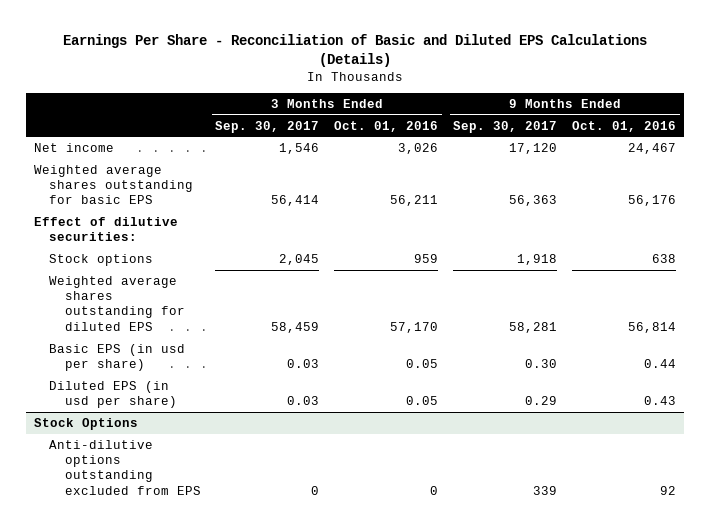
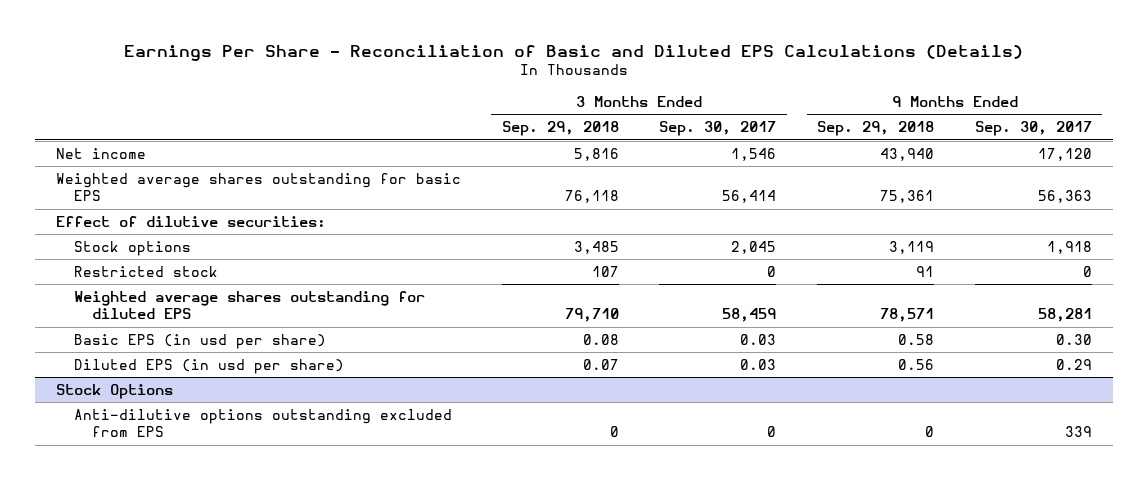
- | 3 Months Ended Sep. 30, 2017 | 3 Months Ended Oct. 01, 2016 | 9 Months Ended Sep. 30, 2017 | 9 Months Ended Oct. 01, 2016
+ | 3 Months Ended Sep. 29, 2018 | 3 Months Ended Sep. 30, 2017 | 9 Months Ended Sep. 29, 2018 | 9 Months Ended Sep. 30, 2017
+ Restricted stock | 107 | 0 | 91 | 0

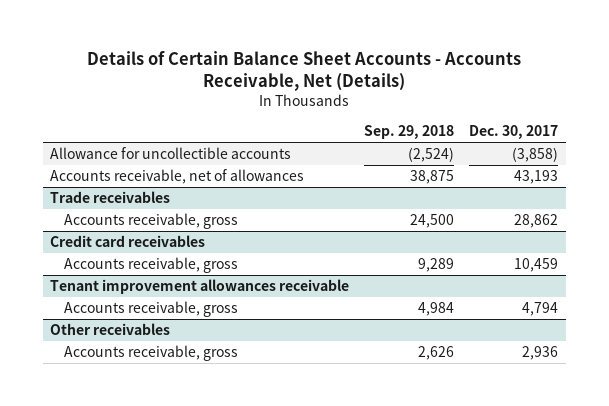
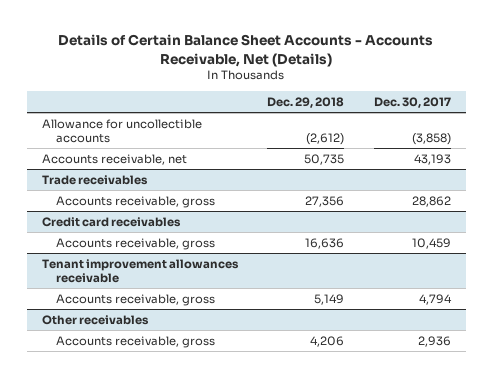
- | Sep. 29, 2018 | Dec. 30, 2017
+ | Dec. 29, 2018 | Dec. 30, 2017
- Accounts receivable, net of allowances | 38,875 | 43,193
+ Accounts receivable, net | 50,735 | 43,193

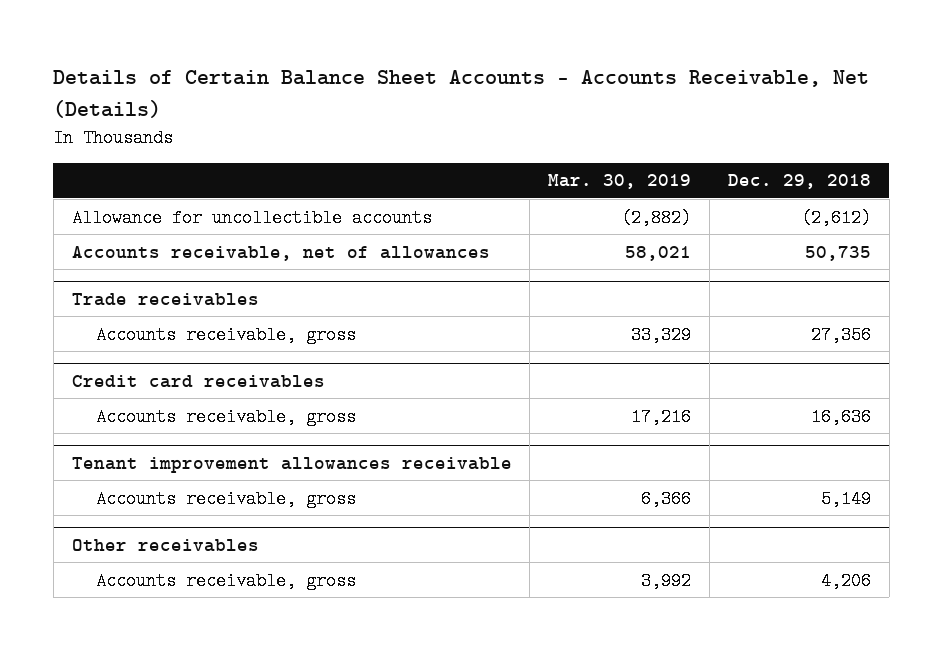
- | Dec. 29, 2018 | Dec. 30, 2017
+ | Mar. 30, 2019 | Dec. 29, 2018
- Accounts receivable, net | 50,735 | 43,193
+ Accounts receivable, net of allowances | 58,021 | 50,735

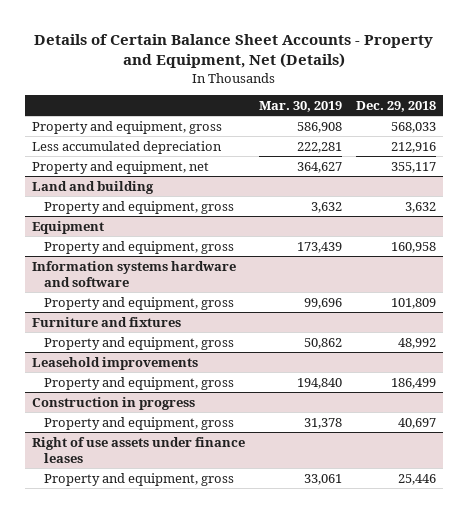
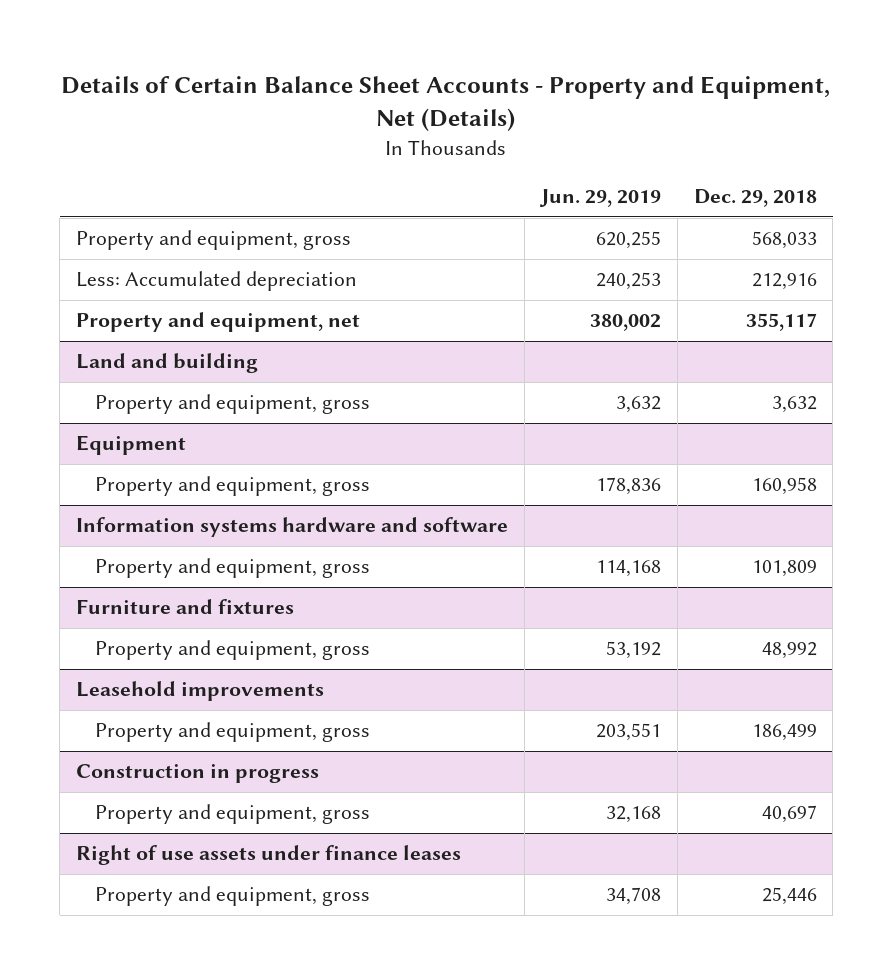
- | Mar. 30, 2019 | Dec. 29, 2018
+ | Jun. 29, 2019 | Dec. 29, 2018
- Less accumulated depreciation | 222,281 | 212,916
+ Less: Accumulated depreciation | 240,253 | 212,916

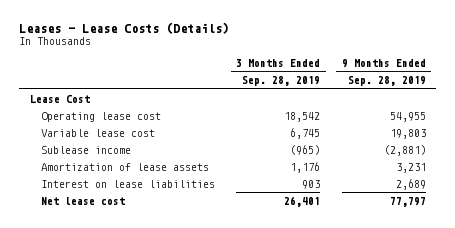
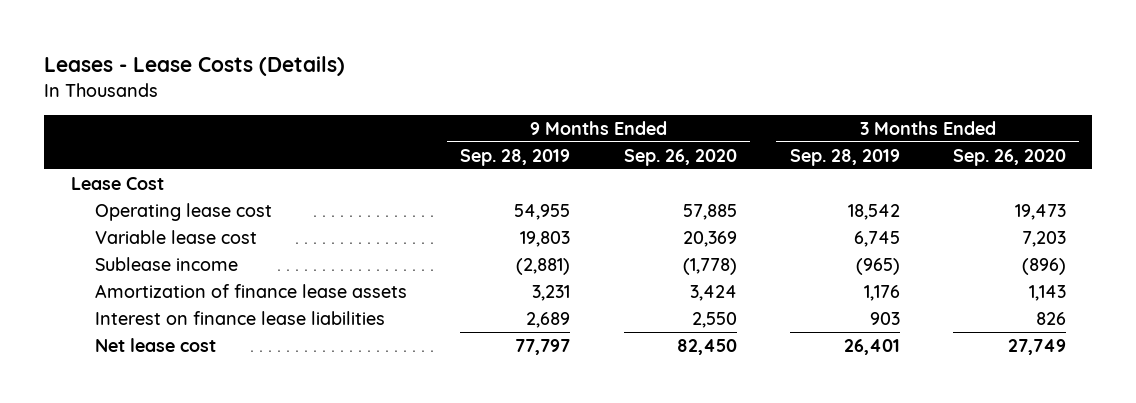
- | 3 Months Ended Sep. 28, 2019 | 9 Months Ended Sep. 28, 2019
+ | 9 Months Ended Sep. 28, 2019 | 9 Months Ended Sep. 26, 2020 | 3 Months Ended Sep. 28, 2019 | 3 Months Ended Sep. 26, 2020
- Amortization of lease assets | 1,176 | 3,231
- Interest on lease liabilities | 903 | 2,689
+ Amortization of finance lease assets | 3,231 | 3,424 | 1,176 | 1,143
+ Interest on finance lease liabilities | 2,689 | 2,550 | 903 | 826

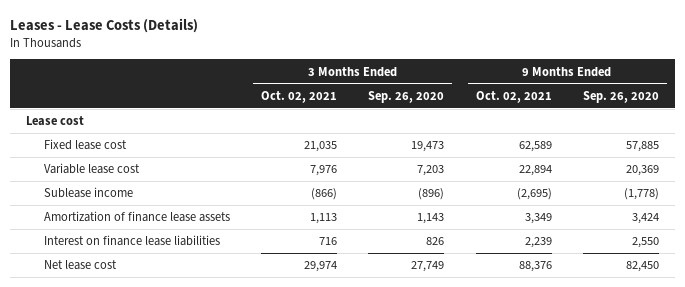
- | 9 Months Ended Sep. 28, 2019 | 9 Months Ended Sep. 26, 2020 | 3 Months Ended Sep. 28, 2019 | 3 Months Ended Sep. 26, 2020
+ | 3 Months Ended Oct. 02, 2021 | 3 Months Ended Sep. 26, 2020 | 9 Months Ended Oct. 02, 2021 | 9 Months Ended Sep. 26, 2020
- Lease Cost
- Operating lease cost | 54,955 | 57,885 | 18,542 | 19,473
+ Lease cost
+ Fixed lease cost | 21,035 | 19,473 | 62,589 | 57,885

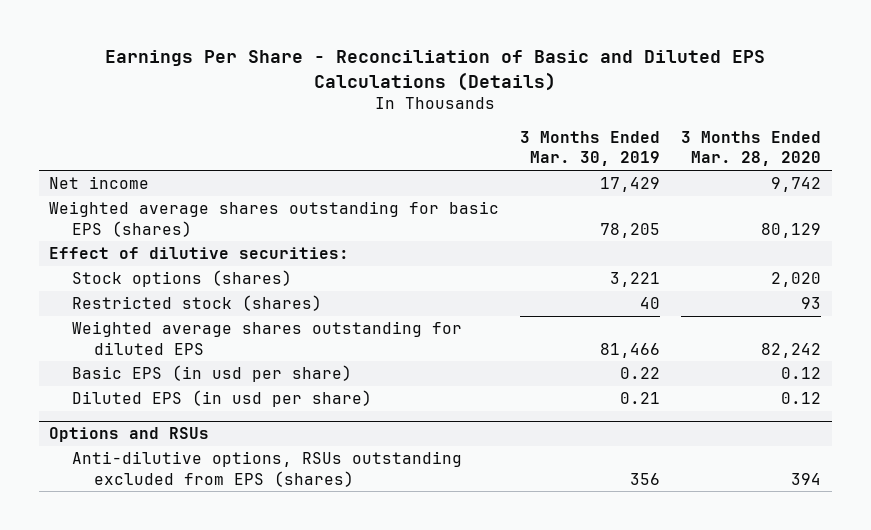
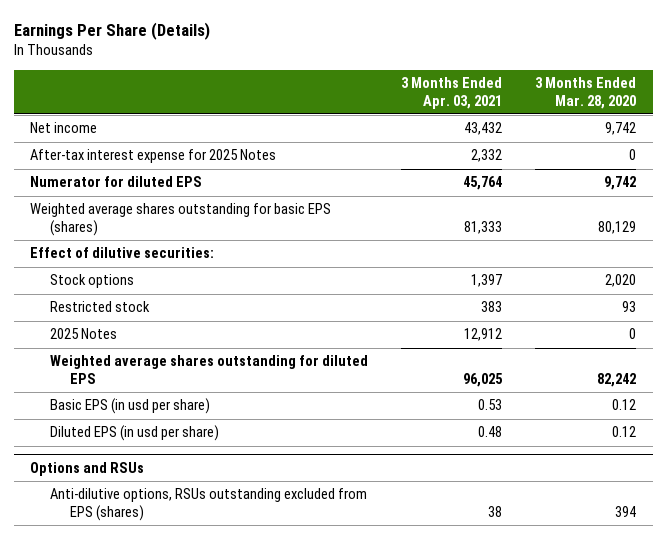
- Earnings Per Share - Reconciliation of Basic and Diluted EPS Calculations (Details)
+ Earnings Per Share (Details)
- | 3 Months Ended Mar. 30, 2019 | 3 Months Ended Mar. 28, 2020
+ | 3 Months Ended Apr. 03, 2021 | 3 Months Ended Mar. 28, 2020
+ After-tax interest expense for 2025 Notes | 2,332 | 0
+ Numerator for diluted EPS | 45,764 | 9,742
- Stock options (shares) | 3,221 | 2,020
- Restricted stock (shares) | 40 | 93
+ Stock options | 1,397 | 2,020
+ Restricted stock | 383 | 93
+ 2025 Notes | 12,912 | 0

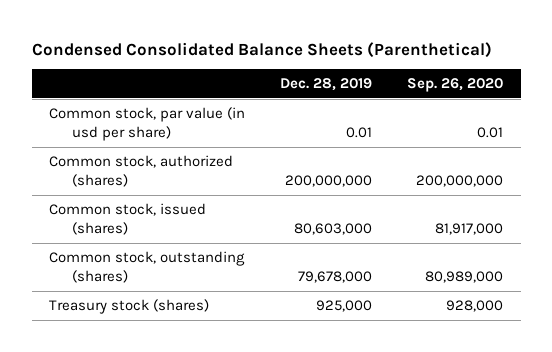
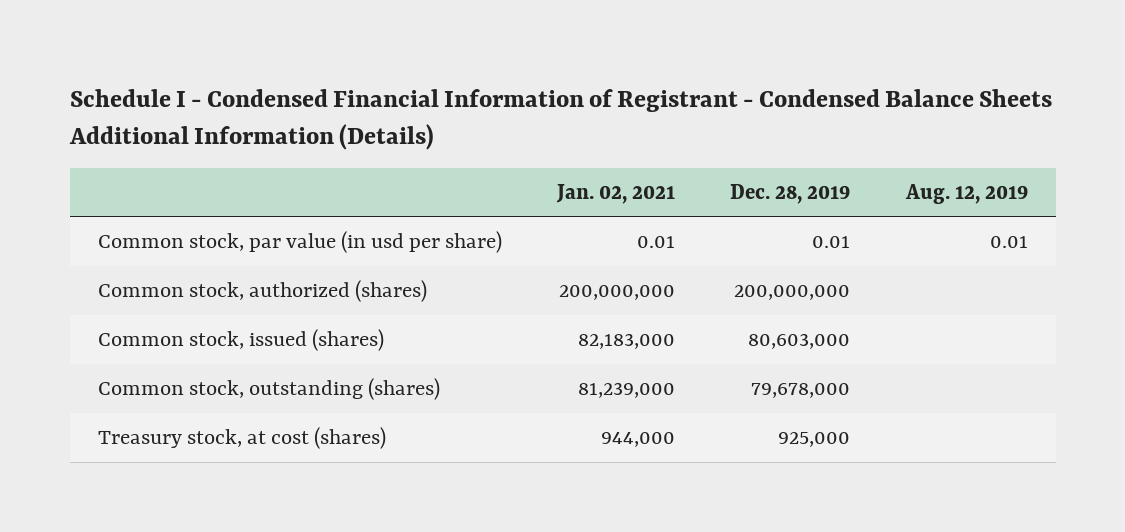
- Condensed Consolidated Balance Sheets (Parenthetical)
+ Schedule I - Condensed Financial Information of Registrant - Condensed Balance Sheets Additional Information (Details)
- | Dec. 28, 2019 | Sep. 26, 2020
+ | Jan. 02, 2021 | Dec. 28, 2019 | Aug. 12, 2019
- Treasury stock (shares) | 925,000 | 928,000
+ Treasury stock, at cost (shares) | 944,000 | 925,000 |

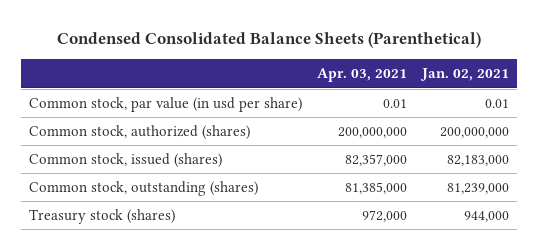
- Schedule I - Condensed Financial Information of Registrant - Condensed Balance Sheets Additional Information (Details)
+ Condensed Consolidated Balance Sheets (Parenthetical)
- | Jan. 02, 2021 | Dec. 28, 2019 | Aug. 12, 2019
+ | Apr. 03, 2021 | Jan. 02, 2021
- Treasury stock, at cost (shares) | 944,000 | 925,000 |
+ Treasury stock (shares) | 972,000 | 944,000

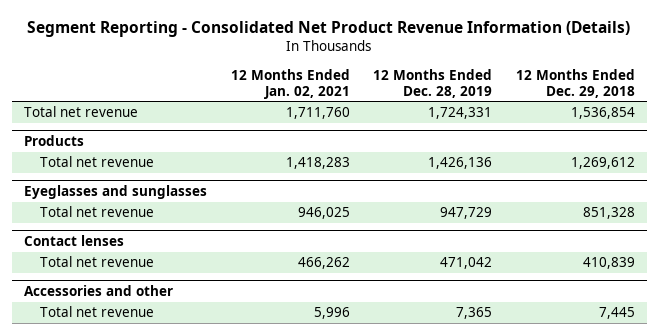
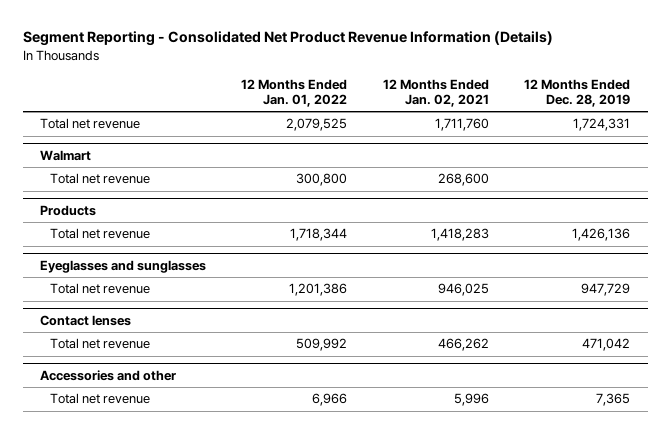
- | 12 Months Ended Jan. 02, 2021 | 12 Months Ended Dec. 28, 2019 | 12 Months Ended Dec. 29, 2018
+ | 12 Months Ended Jan. 01, 2022 | 12 Months Ended Jan. 02, 2021 | 12 Months Ended Dec. 28, 2019
+ Walmart
+ Total net revenue | 300,800 | 268,600 |

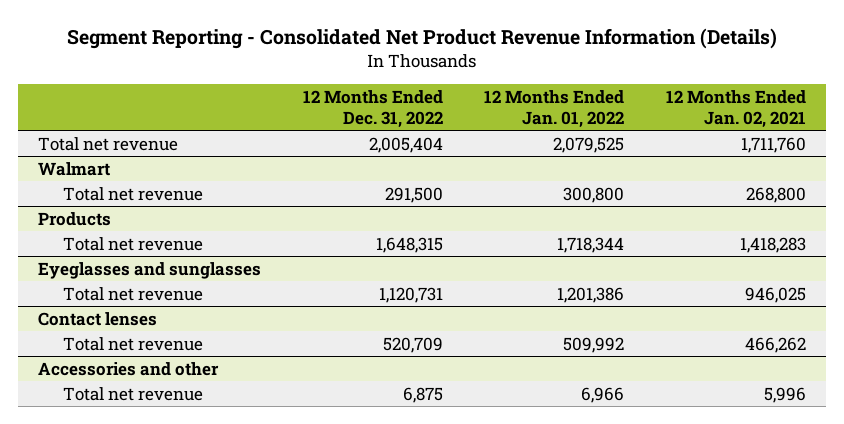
- | 12 Months Ended Jan. 01, 2022 | 12 Months Ended Jan. 02, 2021 | 12 Months Ended Dec. 28, 2019
+ | 12 Months Ended Dec. 31, 2022 | 12 Months Ended Jan. 01, 2022 | 12 Months Ended Jan. 02, 2021
@ Walmart
- Total net revenue | 300,800 | 268,600 |
+ Total net revenue | 291,500 | 300,800 | 268,800

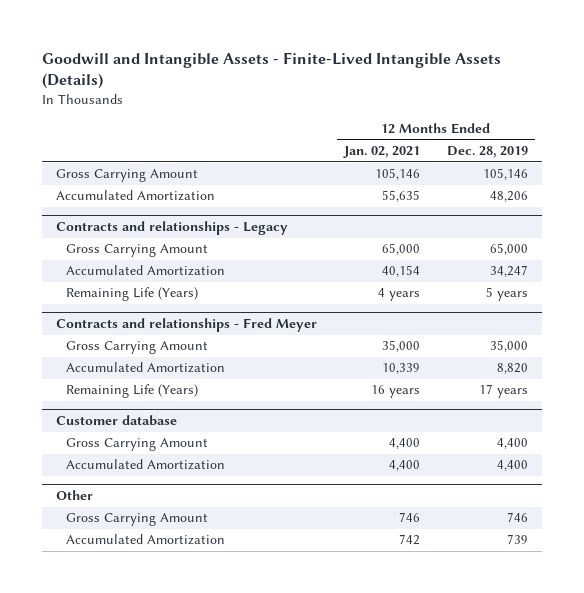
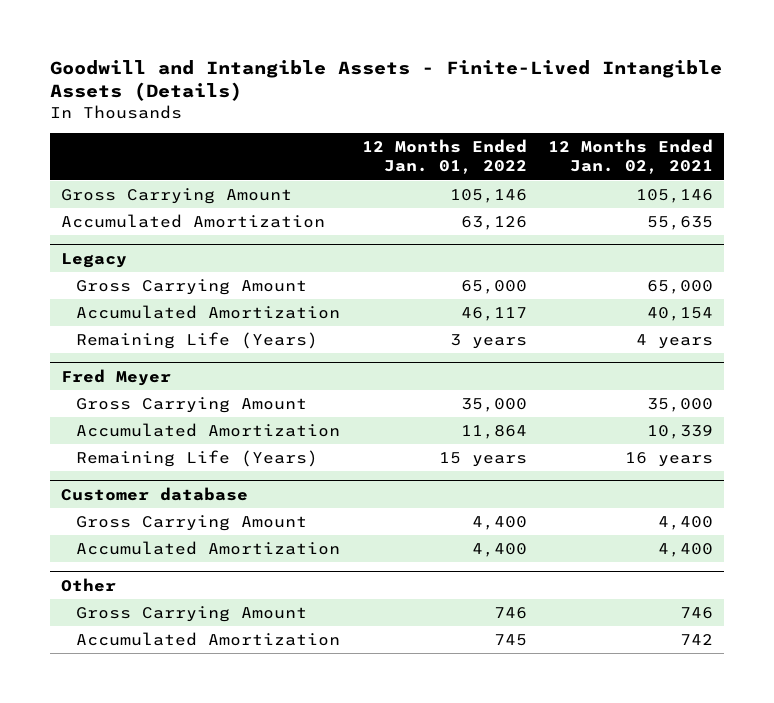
- | 12 Months Ended Jan. 02, 2021 | 12 Months Ended Dec. 28, 2019
+ | 12 Months Ended Jan. 01, 2022 | 12 Months Ended Jan. 02, 2021
- Contracts and relationships - Legacy
+ Legacy
- Contracts and relationships - Fred Meyer
+ Fred Meyer

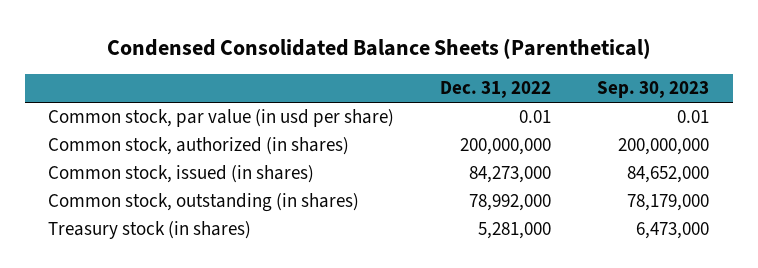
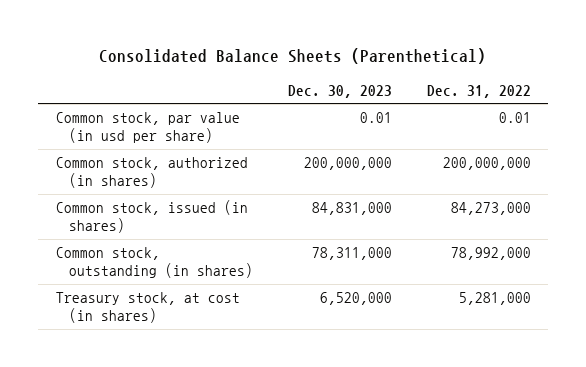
- Condensed Consolidated Balance Sheets (Parenthetical)
+ Consolidated Balance Sheets (Parenthetical)
- | Dec. 31, 2022 | Sep. 30, 2023
+ | Dec. 30, 2023 | Dec. 31, 2022
- Treasury stock (in shares) | 5,281,000 | 6,473,000
+ Treasury stock, at cost (in shares) | 6,520,000 | 5,281,000

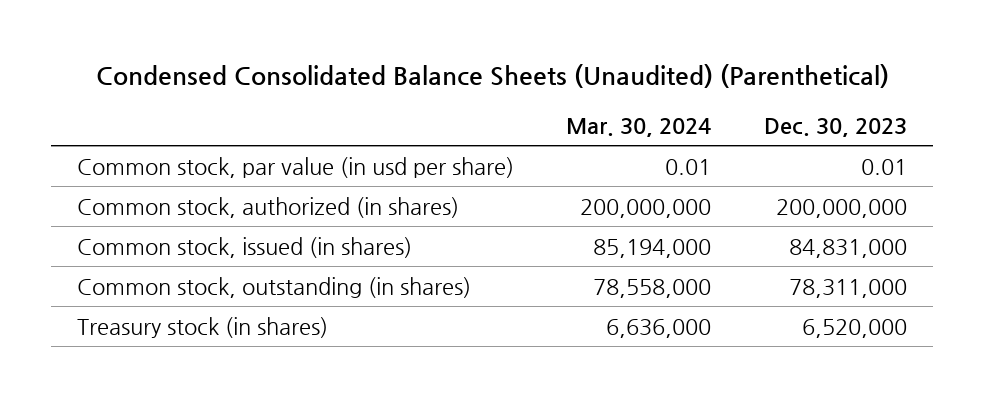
- Consolidated Balance Sheets (Parenthetical)
+ Condensed Consolidated Balance Sheets (Unaudited) (Parenthetical)
- | Dec. 30, 2023 | Dec. 31, 2022
+ | Mar. 30, 2024 | Dec. 30, 2023
- Treasury stock, at cost (in shares) | 6,520,000 | 5,281,000
+ Treasury stock (in shares) | 6,636,000 | 6,520,000

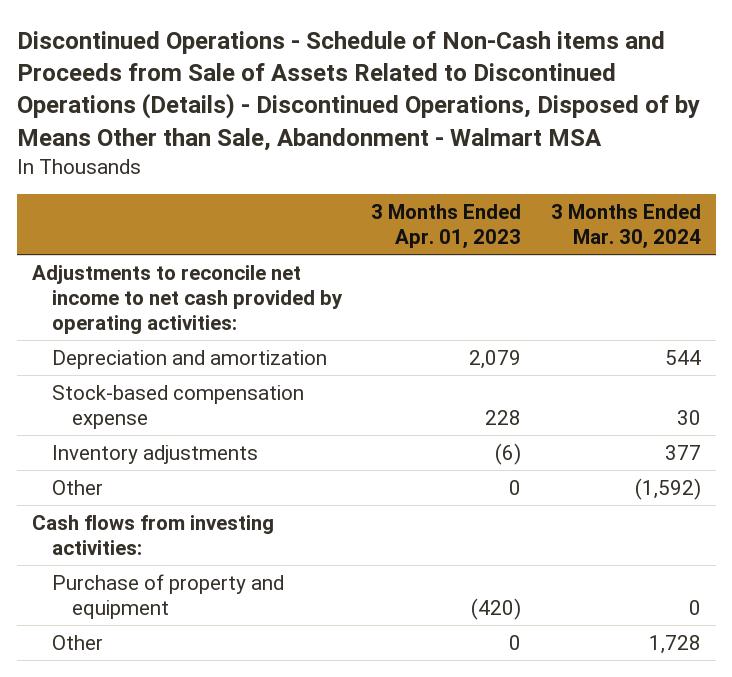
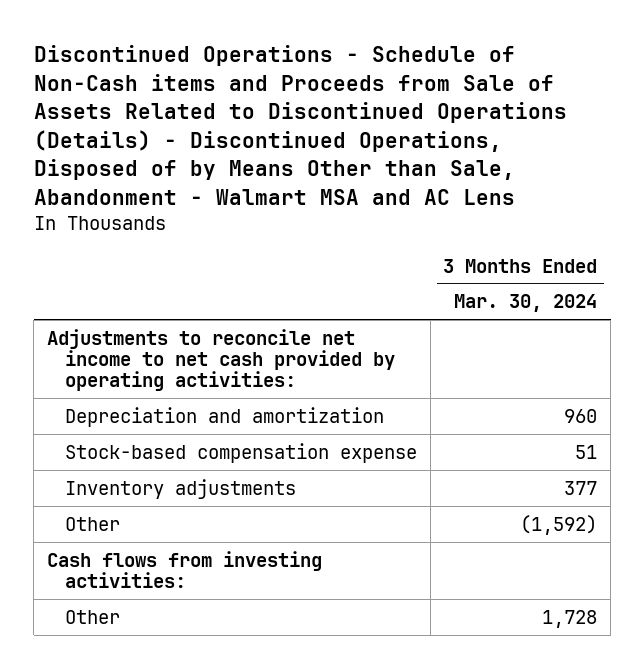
- Discontinued Operations - Schedule of Non-Cash items and Proceeds from Sale of Assets Related to Discontinued Operations (Details) - Discontinued Operations, Disposed of by Means Other than Sale, Abandonment - Walmart MSA
+ Discontinued Operations - Schedule of Non-Cash items and Proceeds from Sale of Assets Related to Discontinued Operations (Details) - Discontinued Operations, Disposed of by Means Other than Sale, Abandonment - Walmart MSA and AC Lens
- | 3 Months Ended Apr. 01, 2023 | 3 Months Ended Mar. 30, 2024
+ | 3 Months Ended Mar. 30, 2024
- Depreciation and amortization | 2,079 | 544
- Stock-based compensation expense | 228 | 30
+ Depreciation and amortization | 960
+ Stock-based compensation expense | 51
- Purchase of property and equipment | (420) | 0

